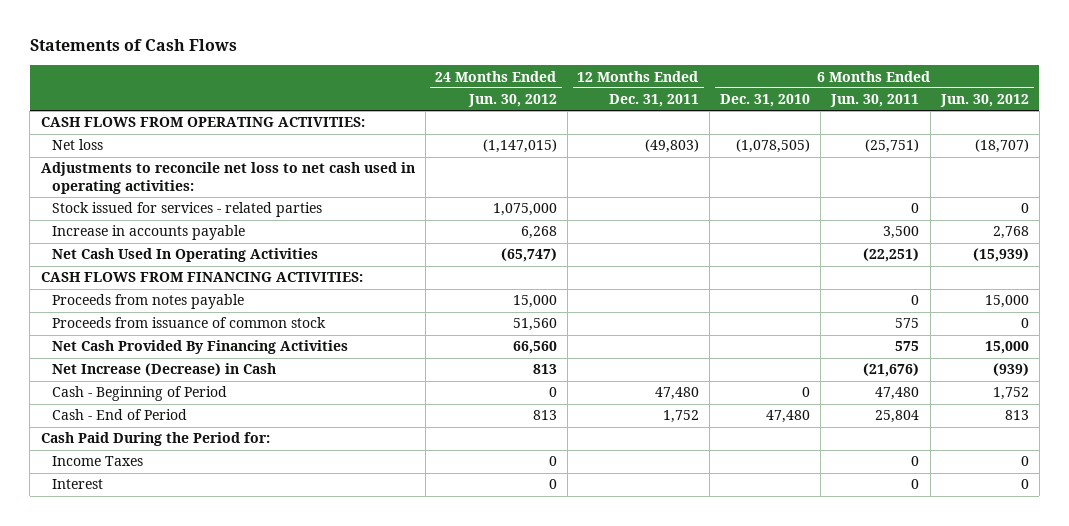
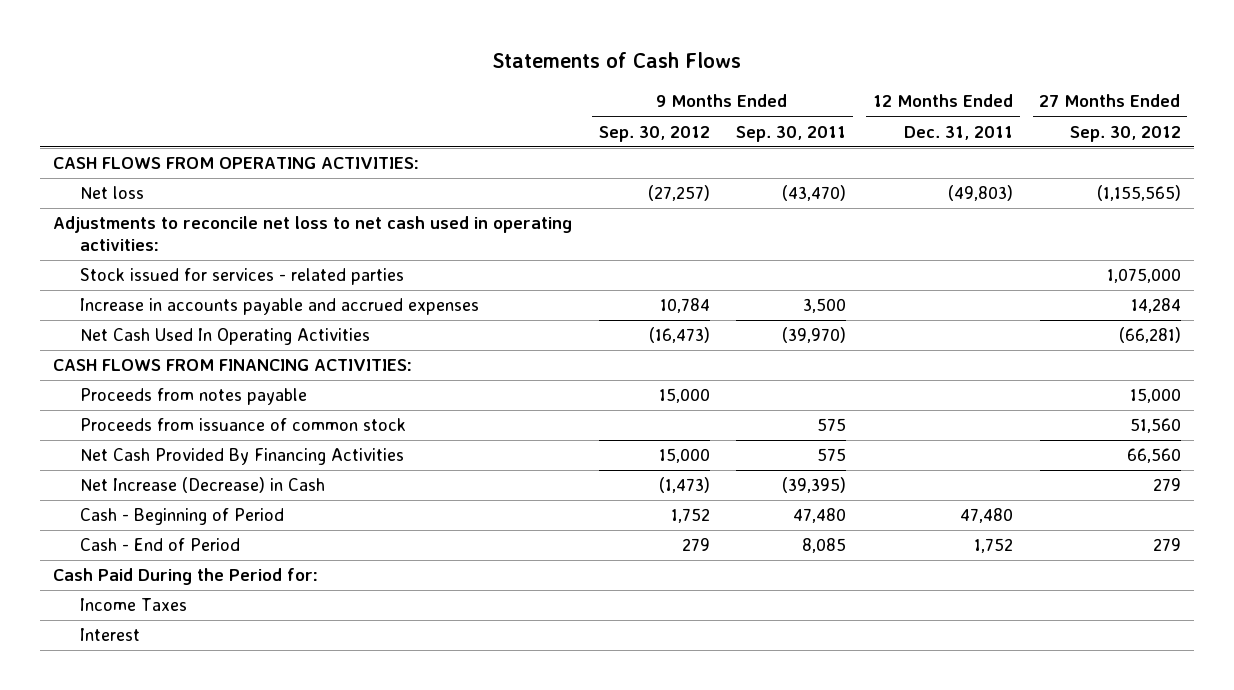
- | 24 Months Ended Jun. 30, 2012 | 12 Months Ended Dec. 31, 2011 | 6 Months Ended Dec. 31, 2010 | 6 Months Ended Jun. 30, 2011 | 6 Months Ended Jun. 30, 2012
+ | 9 Months Ended Sep. 30, 2012 | 9 Months Ended Sep. 30, 2011 | 12 Months Ended Dec. 31, 2011 | 27 Months Ended Sep. 30, 2012
- Increase in accounts payable | 6,268 | | | 3,500 | 2,768
+ Increase in accounts payable and accrued expenses | 10,784 | 3,500 | | 14,284

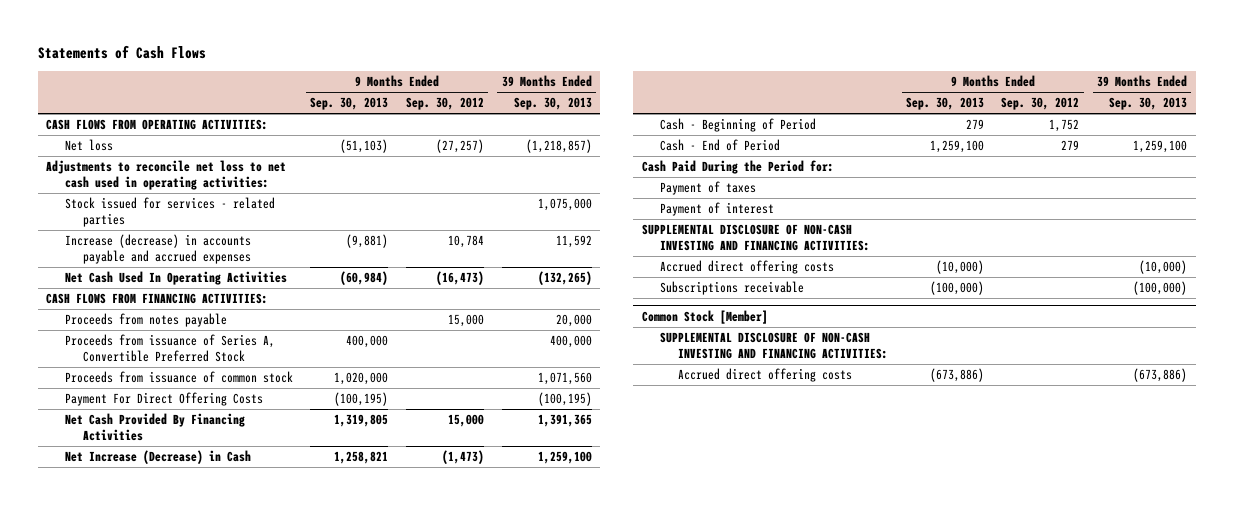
- | 9 Months Ended Sep. 30, 2012 | 9 Months Ended Sep. 30, 2011 | 12 Months Ended Dec. 31, 2011 | 27 Months Ended Sep. 30, 2012
+ | 9 Months Ended Sep. 30, 2013 | 9 Months Ended Sep. 30, 2012 | 39 Months Ended Sep. 30, 2013
- Increase in accounts payable and accrued expenses | 10,784 | 3,500 | | 14,284
+ Increase (decrease) in accounts payable and accrued expenses | (9,881) | 10,784 | 11,592
+ Proceeds from issuance of Series A, Convertible Preferred Stock | 400,000 | | 400,000
+ Payment For Direct Offering Costs | (100,195) | | (100,195)
- Income Taxes
- Interest
+ Payment of taxes
+ Payment of interest
+ SUPPLEMENTAL DISCLOSURE OF NON-CASH INVESTING AND FINANCING ACTIVITIES:
+ Accrued direct offering costs | (10,000) | | (10,000)
+ Subscriptions receivable | (100,000) | | (100,000)
+ Common Stock [Member]
+ SUPPLEMENTAL DISCLOSURE OF NON-CASH INVESTING AND FINANCING ACTIVITIES:
+ Accrued direct offering costs | (673,886) | | (673,886)

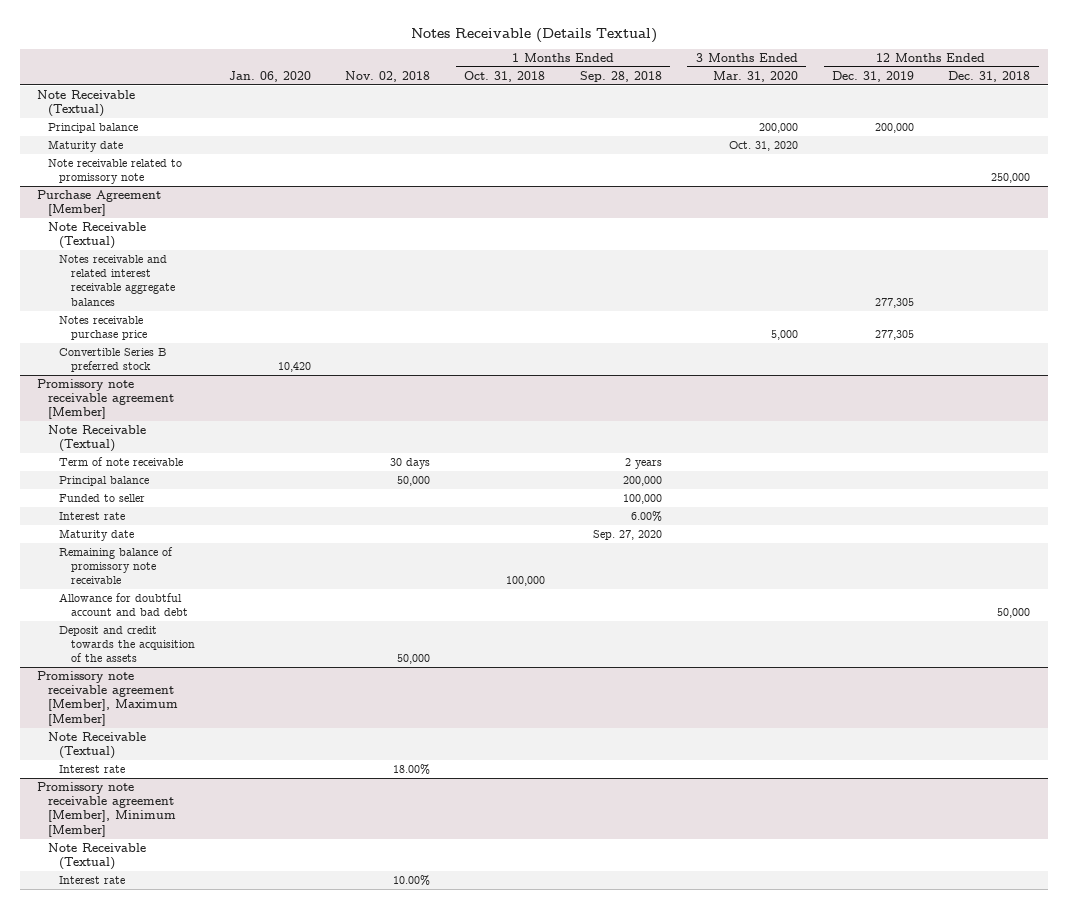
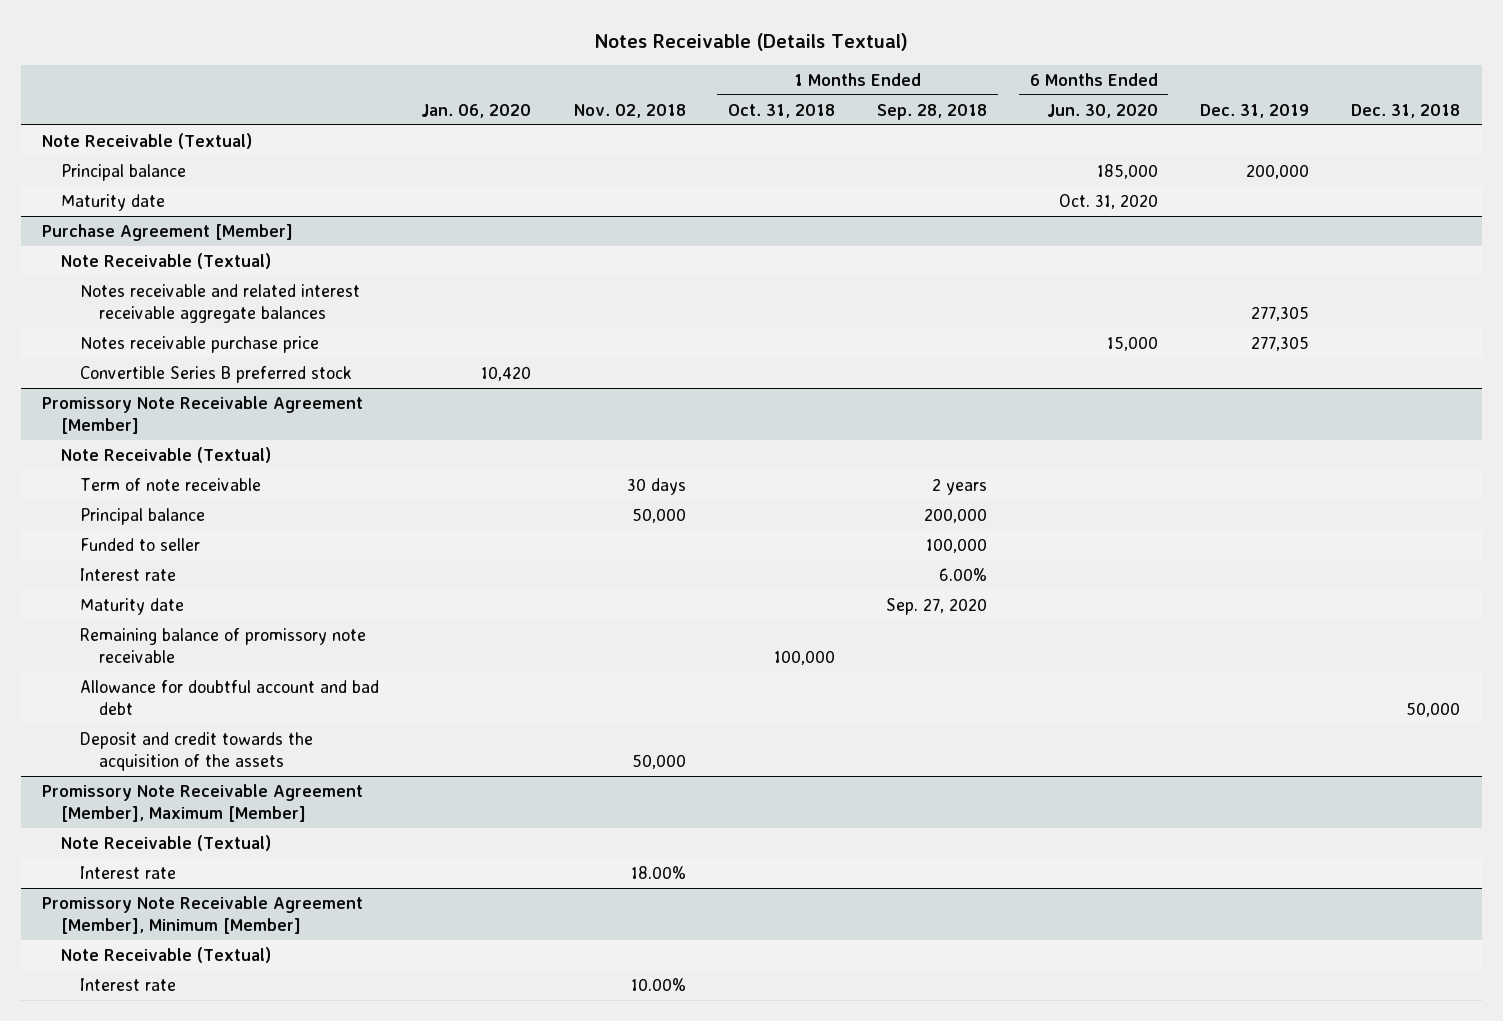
- | Jan. 06, 2020 | Nov. 02, 2018 | 1 Months Ended Oct. 31, 2018 | 1 Months Ended Sep. 28, 2018 | 3 Months Ended Mar. 31, 2020 | 12 Months Ended Dec. 31, 2019 | 12 Months Ended Dec. 31, 2018
+ | Jan. 06, 2020 | Nov. 02, 2018 | 1 Months Ended Oct. 31, 2018 | 1 Months Ended Sep. 28, 2018 | 6 Months Ended Jun. 30, 2020 | Dec. 31, 2019 | Dec. 31, 2018
- Note receivable related to promissory note | | | | | | | 250,000
- Promissory note receivable agreement [Member]
+ Promissory Note Receivable Agreement [Member]
- Promissory note receivable agreement [Member], Maximum [Member]
+ Promissory Note Receivable Agreement [Member], Maximum [Member]
- Promissory note receivable agreement [Member], Minimum [Member]
+ Promissory Note Receivable Agreement [Member], Minimum [Member]

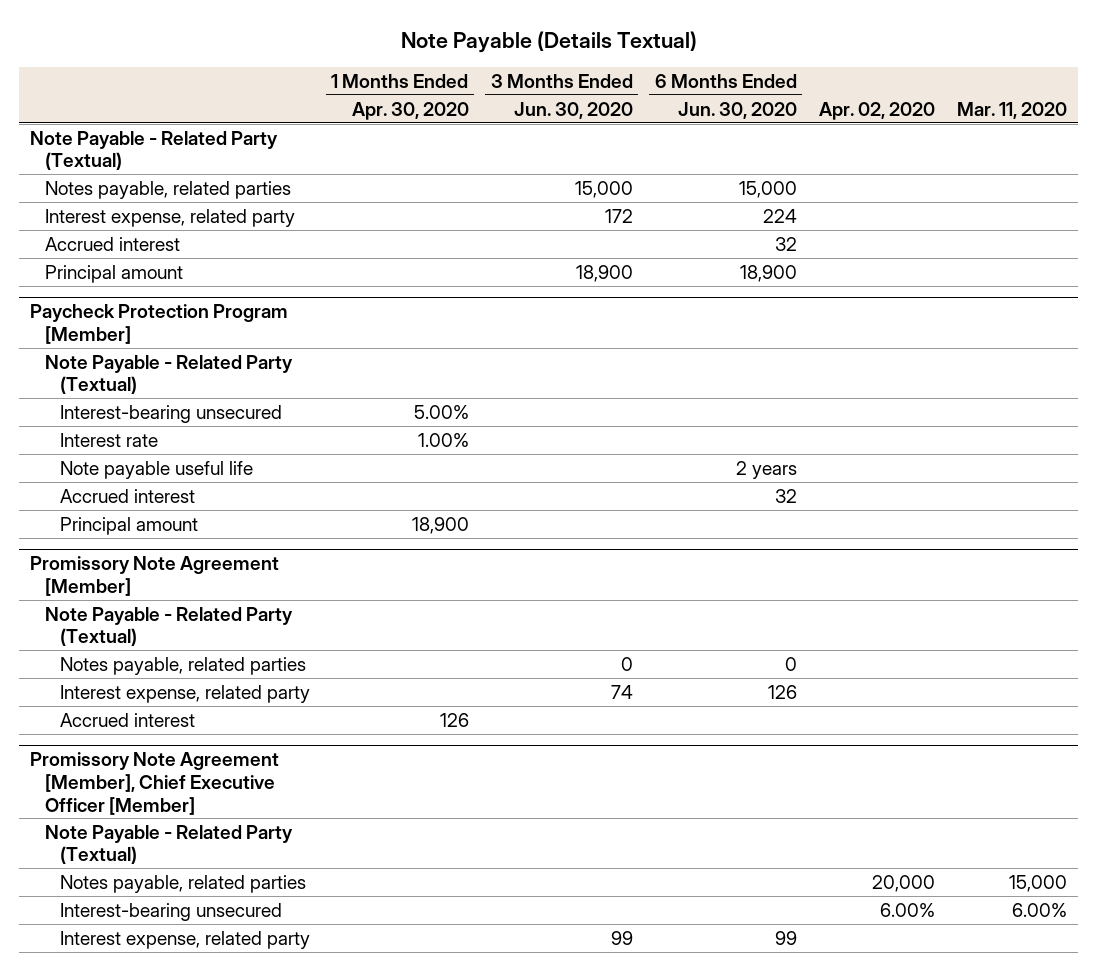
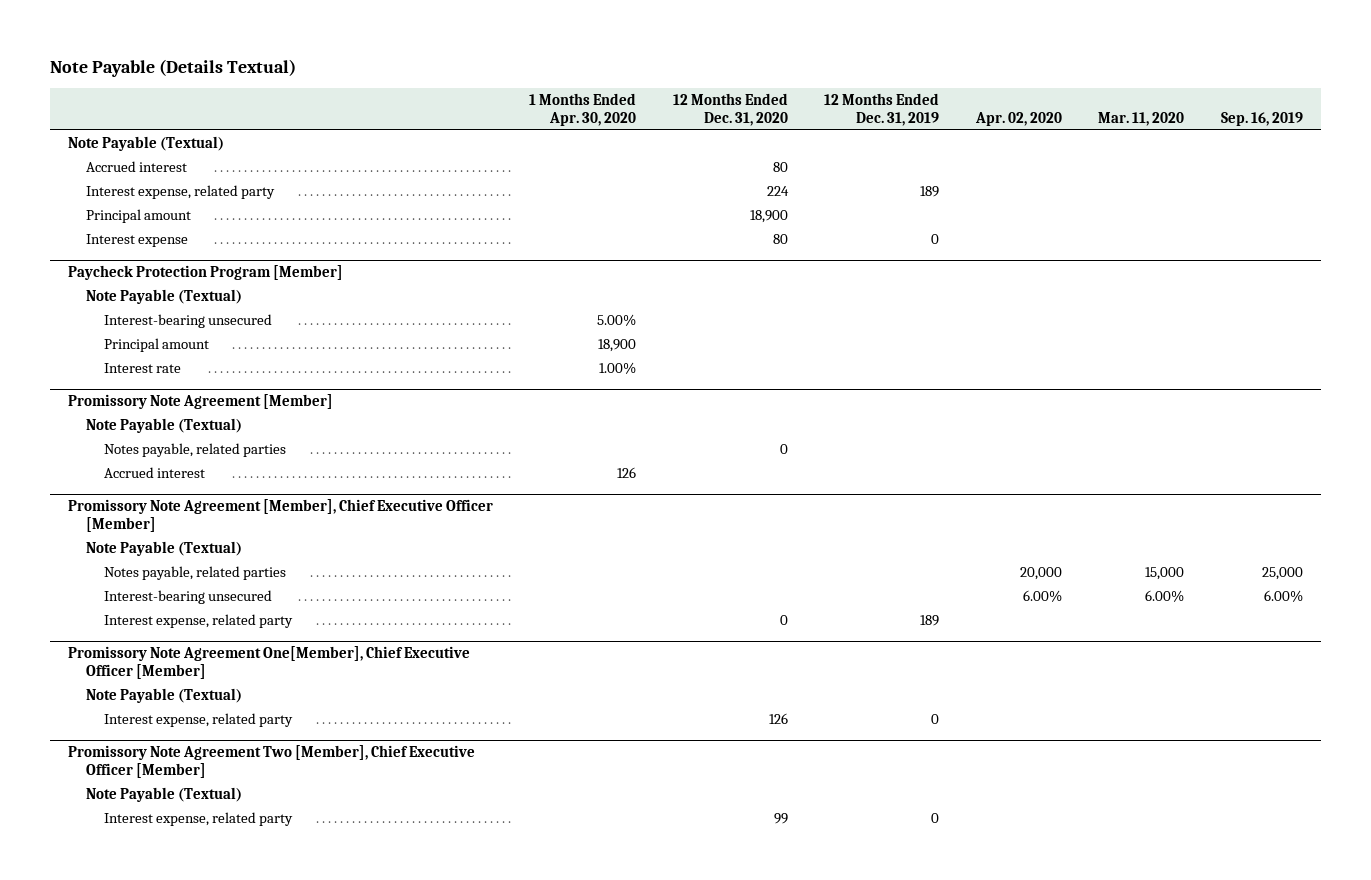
- | 1 Months Ended Apr. 30, 2020 | 3 Months Ended Jun. 30, 2020 | 6 Months Ended Jun. 30, 2020 | Apr. 02, 2020 | Mar. 11, 2020
+ | 1 Months Ended Apr. 30, 2020 | 12 Months Ended Dec. 31, 2020 | 12 Months Ended Dec. 31, 2019 | Apr. 02, 2020 | Mar. 11, 2020 | Sep. 16, 2019
- Note Payable - Related Party (Textual)
- Notes payable, related parties | | 15,000 | 15,000 | |
+ Note Payable (Textual)
moved down: Interest expense, related party | | 224 | 189 | | |
+ Interest expense | | 80 | 0 | | |
@ Paycheck Protection Program [Member]
- Note Payable - Related Party (Textual)
+ Note Payable (Textual)
- Note payable useful life | | | 2 years | |
- Accrued interest | | | 32 | |
moved down: Interest rate | 1.00% | | | | |
@ Promissory Note Agreement [Member]
- Note Payable - Related Party (Textual)
+ Note Payable (Textual)
- Interest expense, related party | | 74 | 126 | |
@ Promissory Note Agreement [Member], Chief Executive Officer [Member]
- Note Payable - Related Party (Textual)
+ Note Payable (Textual)
+ Promissory Note Agreement One[Member], Chief Executive Officer [Member]
+ Note Payable (Textual)
+ Interest expense, related party | | 126 | 0 | | |
+ Promissory Note Agreement Two [Member], Chief Executive Officer [Member]
+ Note Payable (Textual)
+ Interest expense, related party | | 99 | 0 | | |

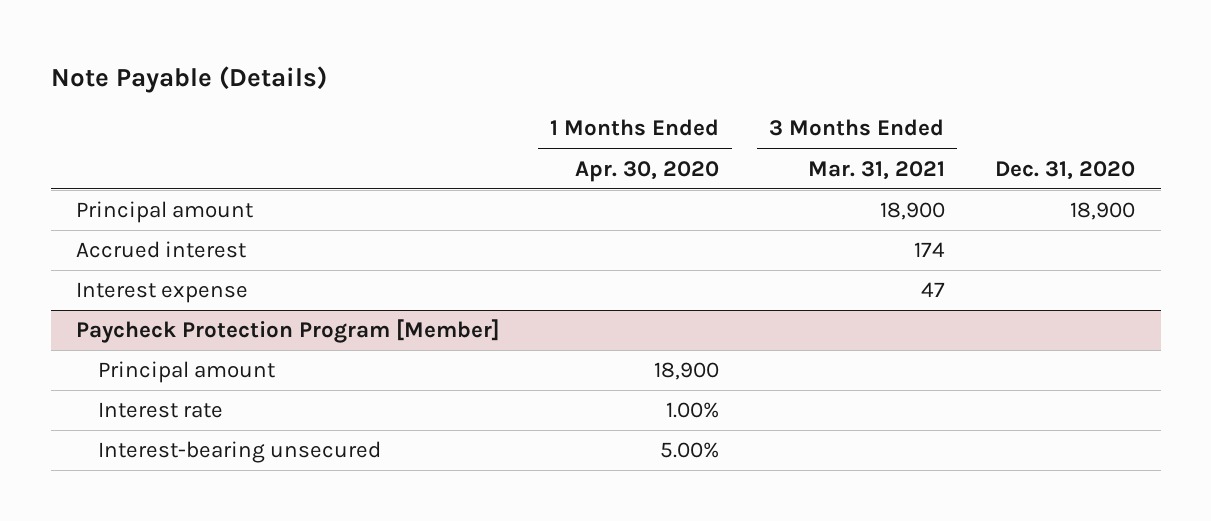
- Note Payable (Details Textual)
+ Note Payable (Details)
- | 1 Months Ended Apr. 30, 2020 | 12 Months Ended Dec. 31, 2020 | 12 Months Ended Dec. 31, 2019 | Apr. 02, 2020 | Mar. 11, 2020 | Sep. 16, 2019
+ | 1 Months Ended Apr. 30, 2020 | 3 Months Ended Mar. 31, 2021 | Dec. 31, 2020
- Note Payable (Textual)
- Interest expense, related party | | 224 | 189 | | |
moved down: Accrued interest | | 174 |
@ Paycheck Protection Program [Member]
- Note Payable (Textual)
- Promissory Note Agreement [Member]
- Note Payable (Textual)
- Notes payable, related parties | | 0 | | | |
- Accrued interest | 126 | | | | |
- Promissory Note Agreement [Member], Chief Executive Officer [Member]
- Note Payable (Textual)
- Notes payable, related parties | | | | 20,000 | 15,000 | 25,000
- Interest-bearing unsecured | | | | 6.00% | 6.00% | 6.00%
- Interest expense, related party | | 0 | 189 | | |
- Promissory Note Agreement One[Member], Chief Executive Officer [Member]
- Note Payable (Textual)
- Interest expense, related party | | 126 | 0 | | |
- Promissory Note Agreement Two [Member], Chief Executive Officer [Member]
- Note Payable (Textual)
- Interest expense, related party | | 99 | 0 | | |
@ Paycheck Protection Program [Member]
moved down: Interest-bearing unsecured | 5.00% | |

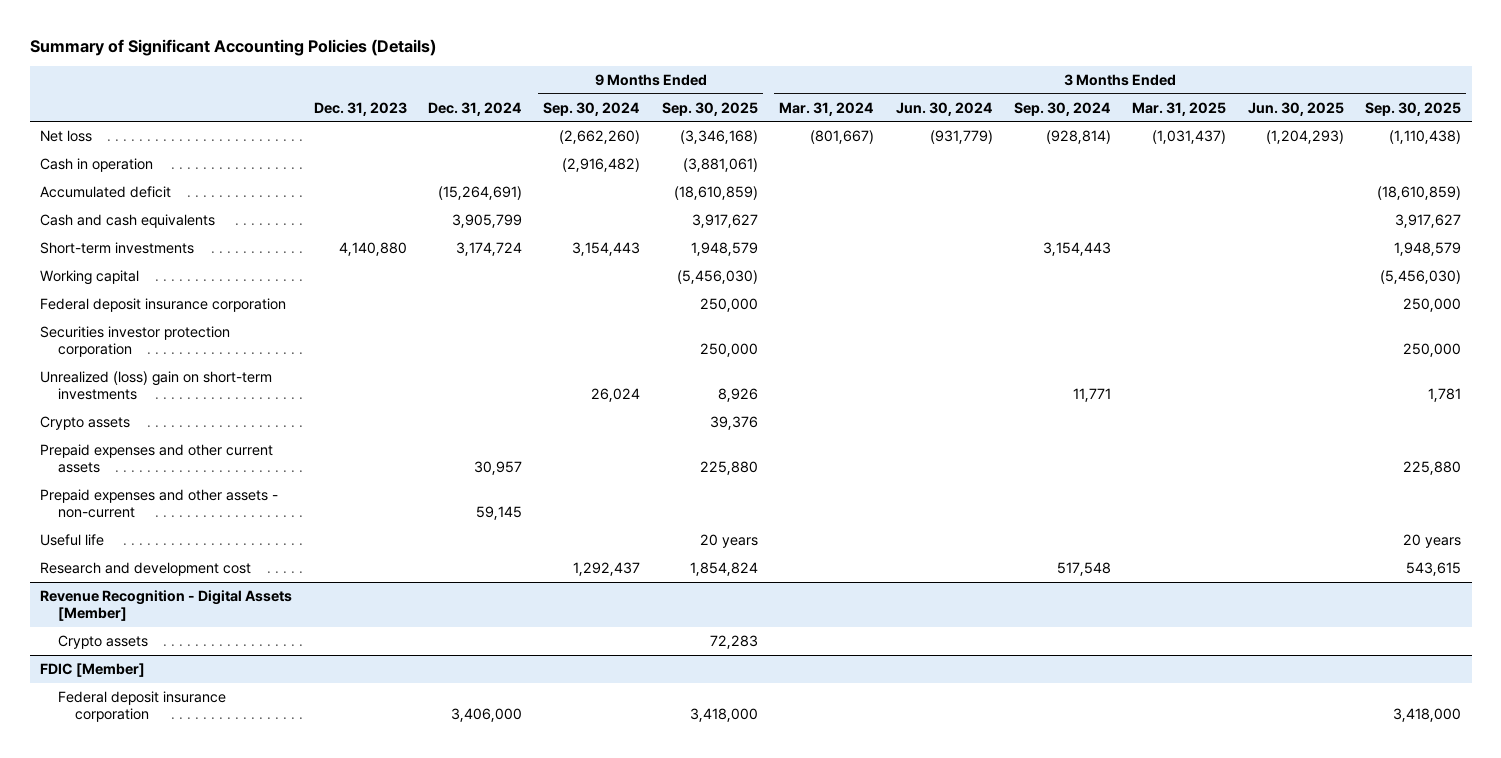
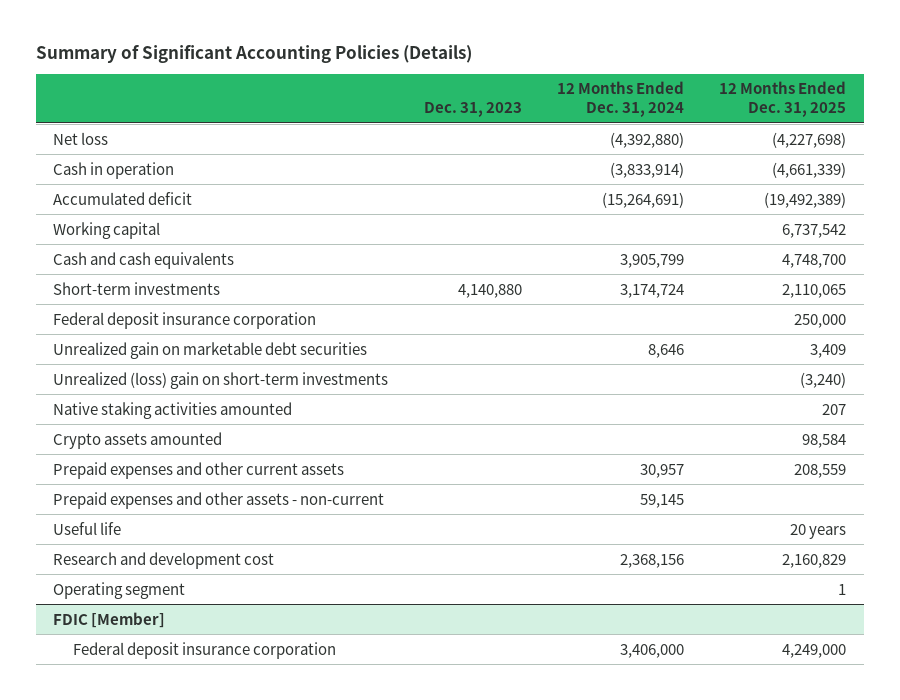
- | Dec. 31, 2023 | Dec. 31, 2024 | 9 Months Ended Sep. 30, 2024 | 9 Months Ended Sep. 30, 2025 | 3 Months Ended Mar. 31, 2024 | 3 Months Ended Jun. 30, 2024 | 3 Months Ended Sep. 30, 2024 | 3 Months Ended Mar. 31, 2025 | 3 Months Ended Jun. 30, 2025 | 3 Months Ended Sep. 30, 2025
+ | Dec. 31, 2023 | 12 Months Ended Dec. 31, 2024 | 12 Months Ended Dec. 31, 2025
moved up: Working capital | | | 6,737,542
- Securities investor protection corporation | | | | 250,000 | | | | | | 250,000
+ Unrealized gain on marketable debt securities | | 8,646 | 3,409
- Crypto assets | | | | 39,376 | | | | | |
+ Native staking activities amounted | | | 207
+ Crypto assets amounted | | | 98,584
- Revenue Recognition - Digital Assets [Member]
- Crypto assets | | | | 72,283 | | | | | |
+ Operating segment | | | 1

